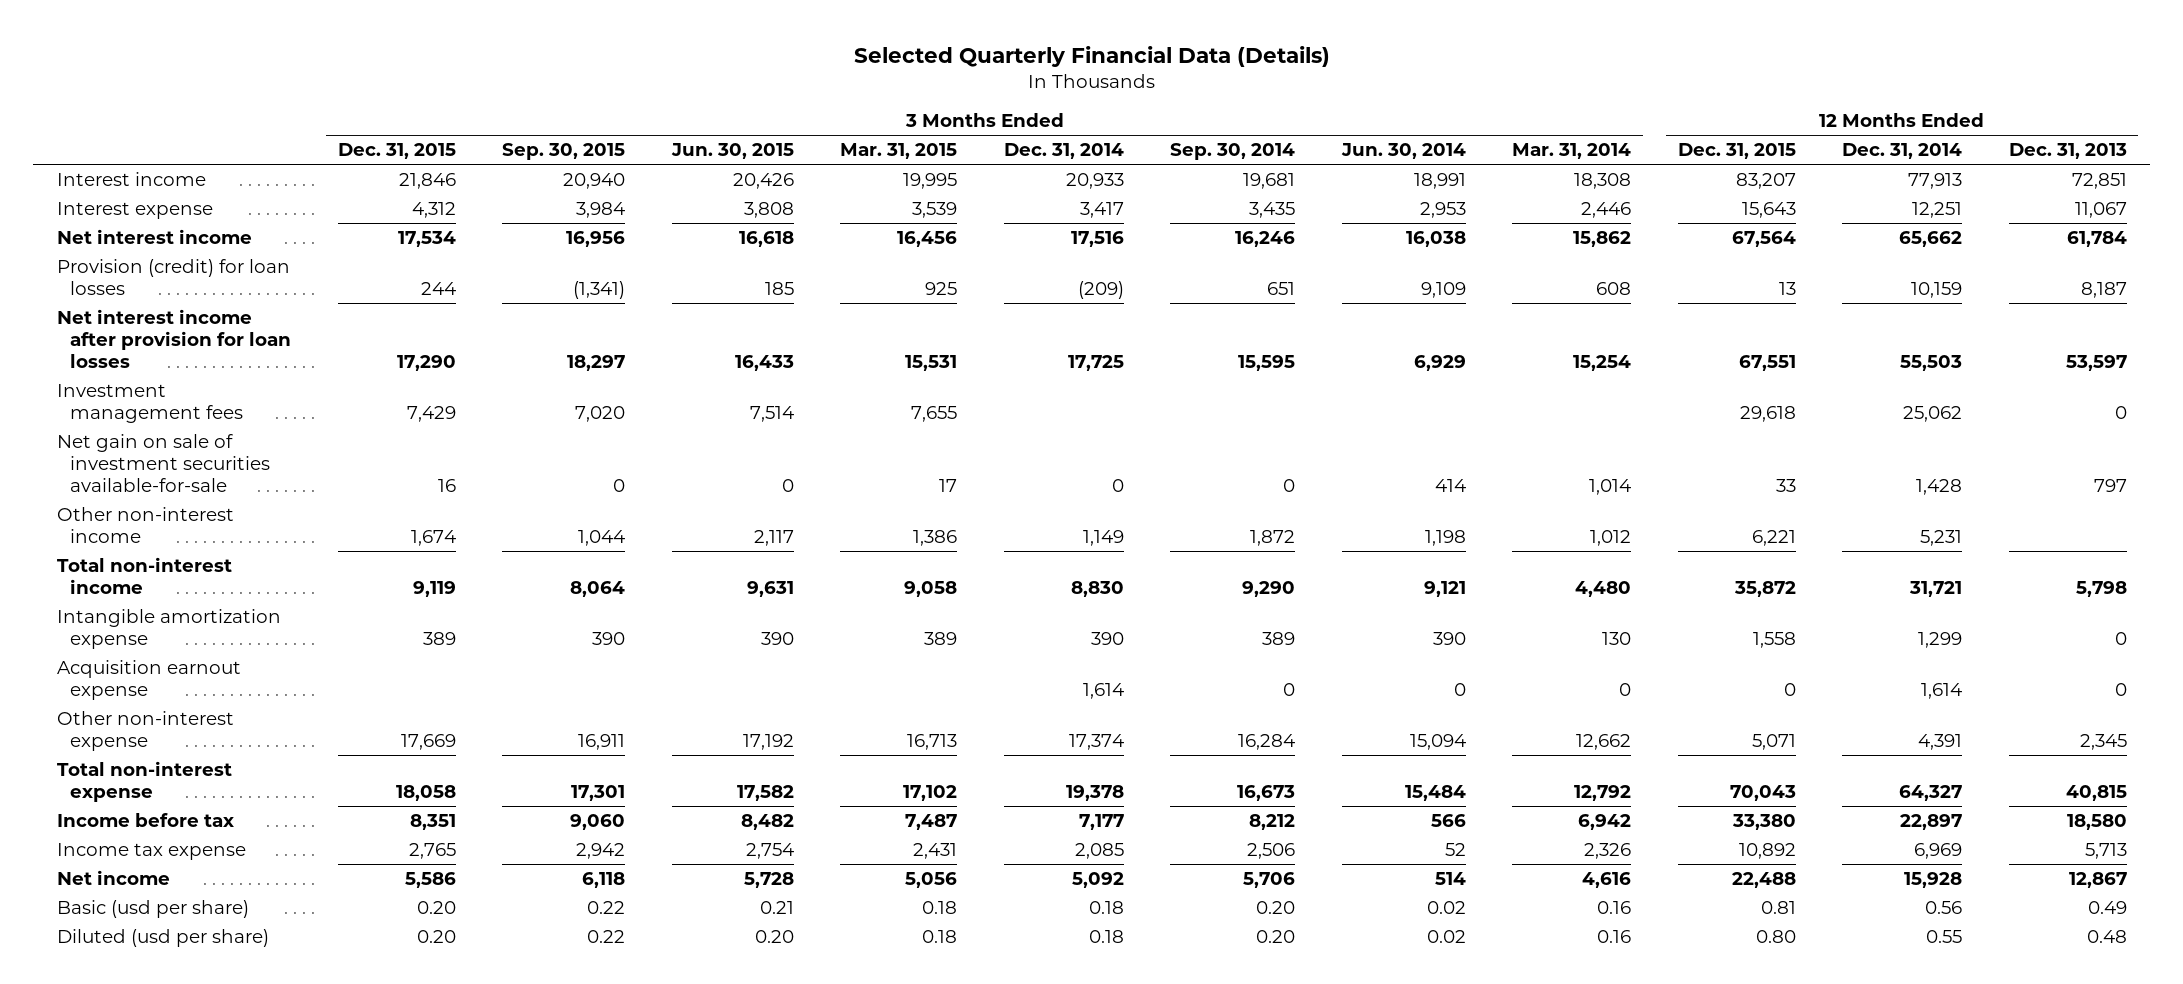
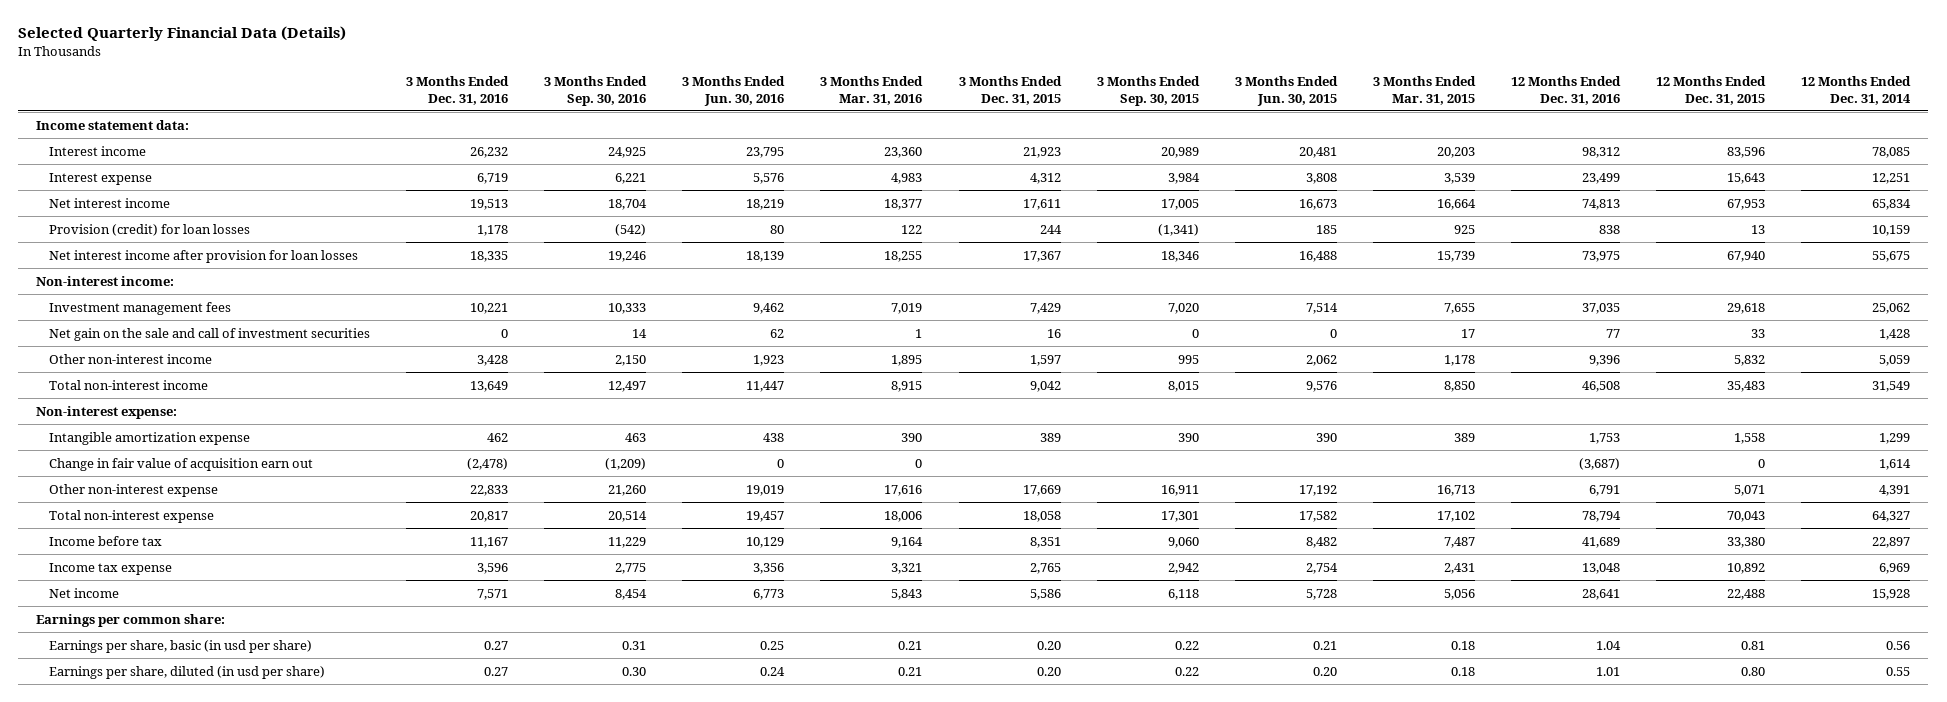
- | 3 Months Ended Dec. 31, 2015 | 3 Months Ended Sep. 30, 2015 | 3 Months Ended Jun. 30, 2015 | 3 Months Ended Mar. 31, 2015 | 3 Months Ended Dec. 31, 2014 | 3 Months Ended Sep. 30, 2014 | 3 Months Ended Jun. 30, 2014 | 3 Months Ended Mar. 31, 2014 | 12 Months Ended Dec. 31, 2015 | 12 Months Ended Dec. 31, 2014 | 12 Months Ended Dec. 31, 2013
+ | 3 Months Ended Dec. 31, 2016 | 3 Months Ended Sep. 30, 2016 | 3 Months Ended Jun. 30, 2016 | 3 Months Ended Mar. 31, 2016 | 3 Months Ended Dec. 31, 2015 | 3 Months Ended Sep. 30, 2015 | 3 Months Ended Jun. 30, 2015 | 3 Months Ended Mar. 31, 2015 | 12 Months Ended Dec. 31, 2016 | 12 Months Ended Dec. 31, 2015 | 12 Months Ended Dec. 31, 2014
- Interest income | 21,846 | 20,940 | 20,426 | 19,995 | 20,933 | 19,681 | 18,991 | 18,308 | 83,207 | 77,913 | 72,851
+ Income statement data:
+ Interest income | 26,232 | 24,925 | 23,795 | 23,360 | 21,923 | 20,989 | 20,481 | 20,203 | 98,312 | 83,596 | 78,085
- Net interest income | 17,534 | 16,956 | 16,618 | 16,456 | 17,516 | 16,246 | 16,038 | 15,862 | 67,564 | 65,662 | 61,784
+ Net interest income | 19,513 | 18,704 | 18,219 | 18,377 | 17,611 | 17,005 | 16,673 | 16,664 | 74,813 | 67,953 | 65,834
- Net interest income after provision for loan losses | 17,290 | 18,297 | 16,433 | 15,531 | 17,725 | 15,595 | 6,929 | 15,254 | 67,551 | 55,503 | 53,597
+ Net interest income after provision for loan losses | 18,335 | 19,246 | 18,139 | 18,255 | 17,367 | 18,346 | 16,488 | 15,739 | 73,975 | 67,940 | 55,675
+ Non-interest income:
- Net gain on sale of investment securities available-for-sale | 16 | 0 | 0 | 17 | 0 | 0 | 414 | 1,014 | 33 | 1,428 | 797
- Other non-interest income | 1,674 | 1,044 | 2,117 | 1,386 | 1,149 | 1,872 | 1,198 | 1,012 | 6,221 | 5,231 |
- Total non-interest income | 9,119 | 8,064 | 9,631 | 9,058 | 8,830 | 9,290 | 9,121 | 4,480 | 35,872 | 31,721 | 5,798
+ Net gain on the sale and call of investment securities | 0 | 14 | 62 | 1 | 16 | 0 | 0 | 17 | 77 | 33 | 1,428
+ Other non-interest income | 3,428 | 2,150 | 1,923 | 1,895 | 1,597 | 995 | 2,062 | 1,178 | 9,396 | 5,832 | 5,059
+ Total non-interest income | 13,649 | 12,497 | 11,447 | 8,915 | 9,042 | 8,015 | 9,576 | 8,850 | 46,508 | 35,483 | 31,549
+ Non-interest expense:
- Acquisition earnout expense | | | | | 1,614 | 0 | 0 | 0 | 0 | 1,614 | 0
+ Change in fair value of acquisition earn out | (2,478) | (1,209) | 0 | 0 | | | | | (3,687) | 0 | 1,614
- Basic (usd per share) | 0.20 | 0.22 | 0.21 | 0.18 | 0.18 | 0.20 | 0.02 | 0.16 | 0.81 | 0.56 | 0.49
- Diluted (usd per share) | 0.20 | 0.22 | 0.20 | 0.18 | 0.18 | 0.20 | 0.02 | 0.16 | 0.80 | 0.55 | 0.48
+ Earnings per common share:
+ Earnings per share, basic (in usd per share) | 0.27 | 0.31 | 0.25 | 0.21 | 0.20 | 0.22 | 0.21 | 0.18 | 1.04 | 0.81 | 0.56
+ Earnings per share, diluted (in usd per share) | 0.27 | 0.30 | 0.24 | 0.21 | 0.20 | 0.22 | 0.20 | 0.18 | 1.01 | 0.80 | 0.55

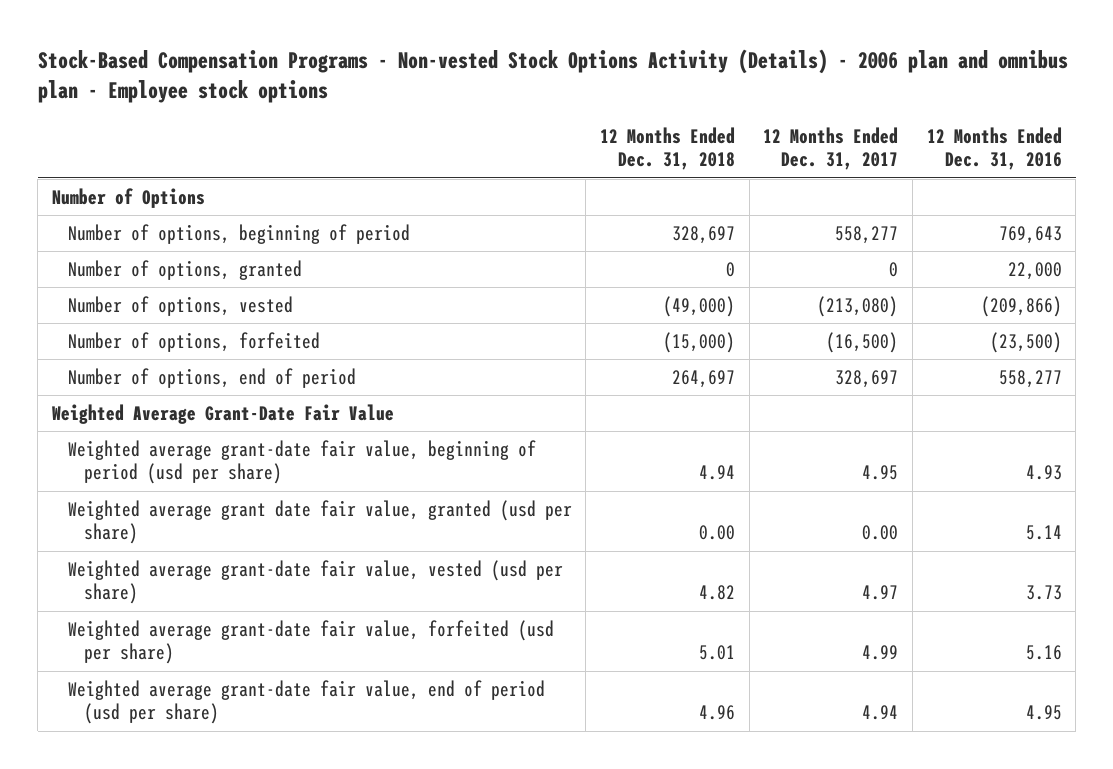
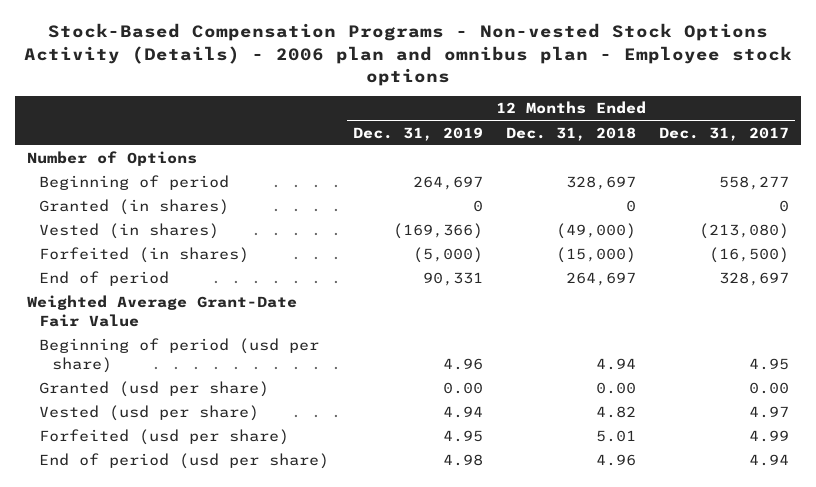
- | 12 Months Ended Dec. 31, 2018 | 12 Months Ended Dec. 31, 2017 | 12 Months Ended Dec. 31, 2016
+ | 12 Months Ended Dec. 31, 2019 | 12 Months Ended Dec. 31, 2018 | 12 Months Ended Dec. 31, 2017
- Number of options, beginning of period | 328,697 | 558,277 | 769,643
- Number of options, granted | 0 | 0 | 22,000
- Number of options, vested | (49,000) | (213,080) | (209,866)
- Number of options, forfeited | (15,000) | (16,500) | (23,500)
- Number of options, end of period | 264,697 | 328,697 | 558,277
+ Beginning of period | 264,697 | 328,697 | 558,277
+ Granted (in shares) | 0 | 0 | 0
+ Vested (in shares) | (169,366) | (49,000) | (213,080)
+ Forfeited (in shares) | (5,000) | (15,000) | (16,500)
+ End of period | 90,331 | 264,697 | 328,697
- Weighted average grant-date fair value, beginning of period (usd per share) | 4.94 | 4.95 | 4.93
- Weighted average grant date fair value, granted (usd per share) | 0.00 | 0.00 | 5.14
- Weighted average grant-date fair value, vested (usd per share) | 4.82 | 4.97 | 3.73
- Weighted average grant-date fair value, forfeited (usd per share) | 5.01 | 4.99 | 5.16
- Weighted average grant-date fair value, end of period (usd per share) | 4.96 | 4.94 | 4.95
+ Beginning of period (usd per share) | 4.96 | 4.94 | 4.95
+ Granted (usd per share) | 0.00 | 0.00 | 0.00
+ Vested (usd per share) | 4.94 | 4.82 | 4.97
+ Forfeited (usd per share) | 4.95 | 5.01 | 4.99
+ End of period (usd per share) | 4.98 | 4.96 | 4.94

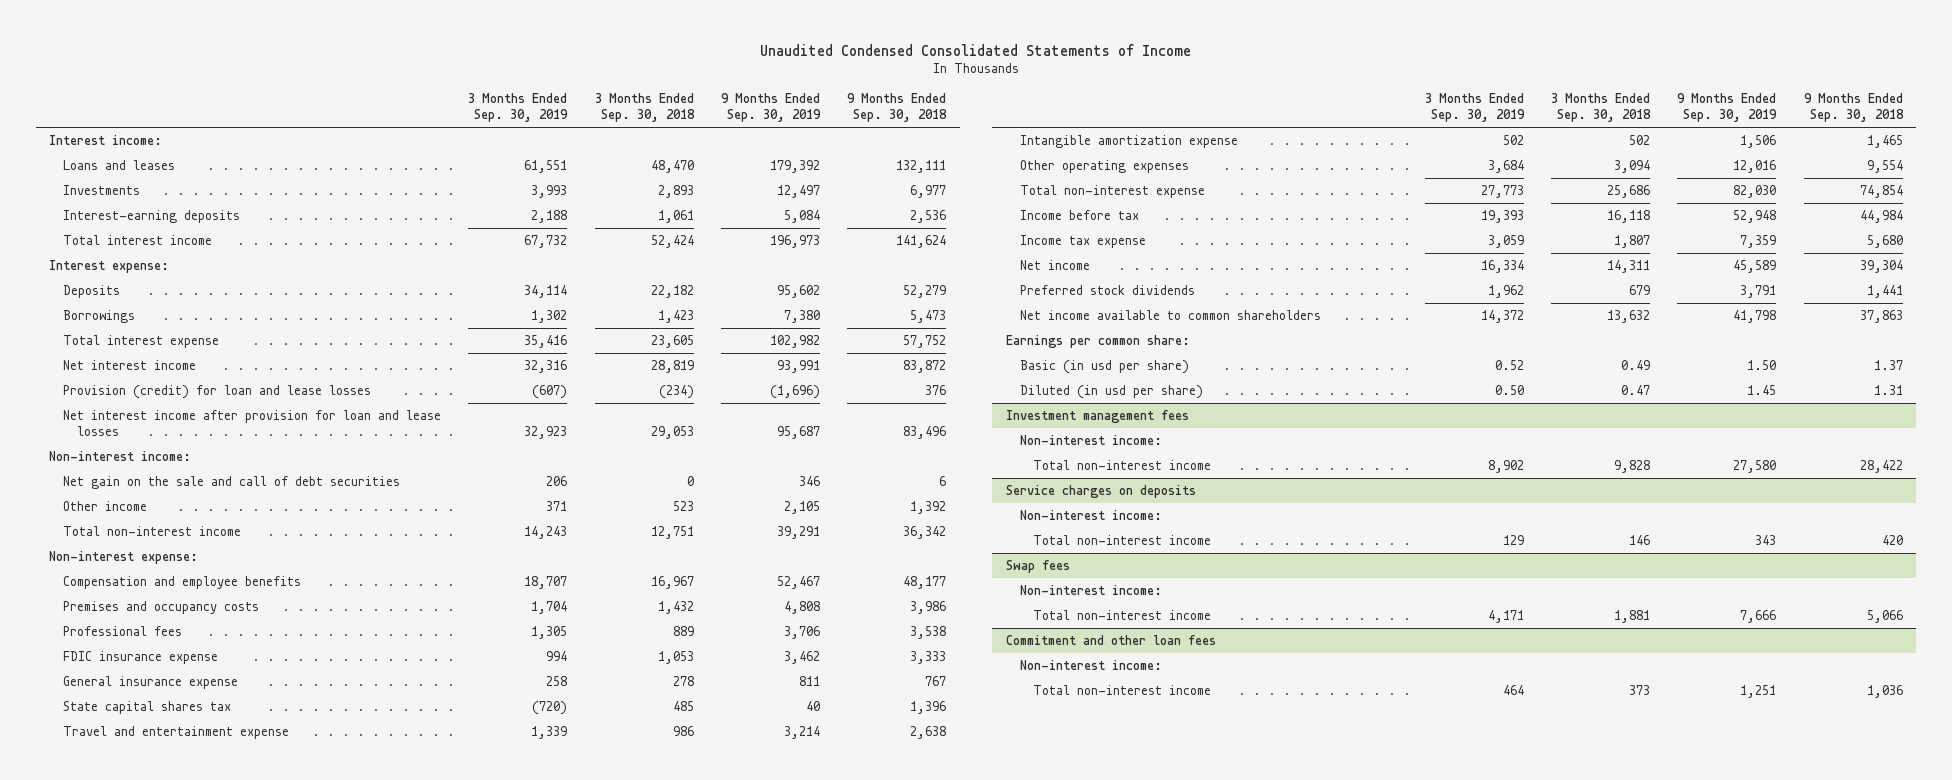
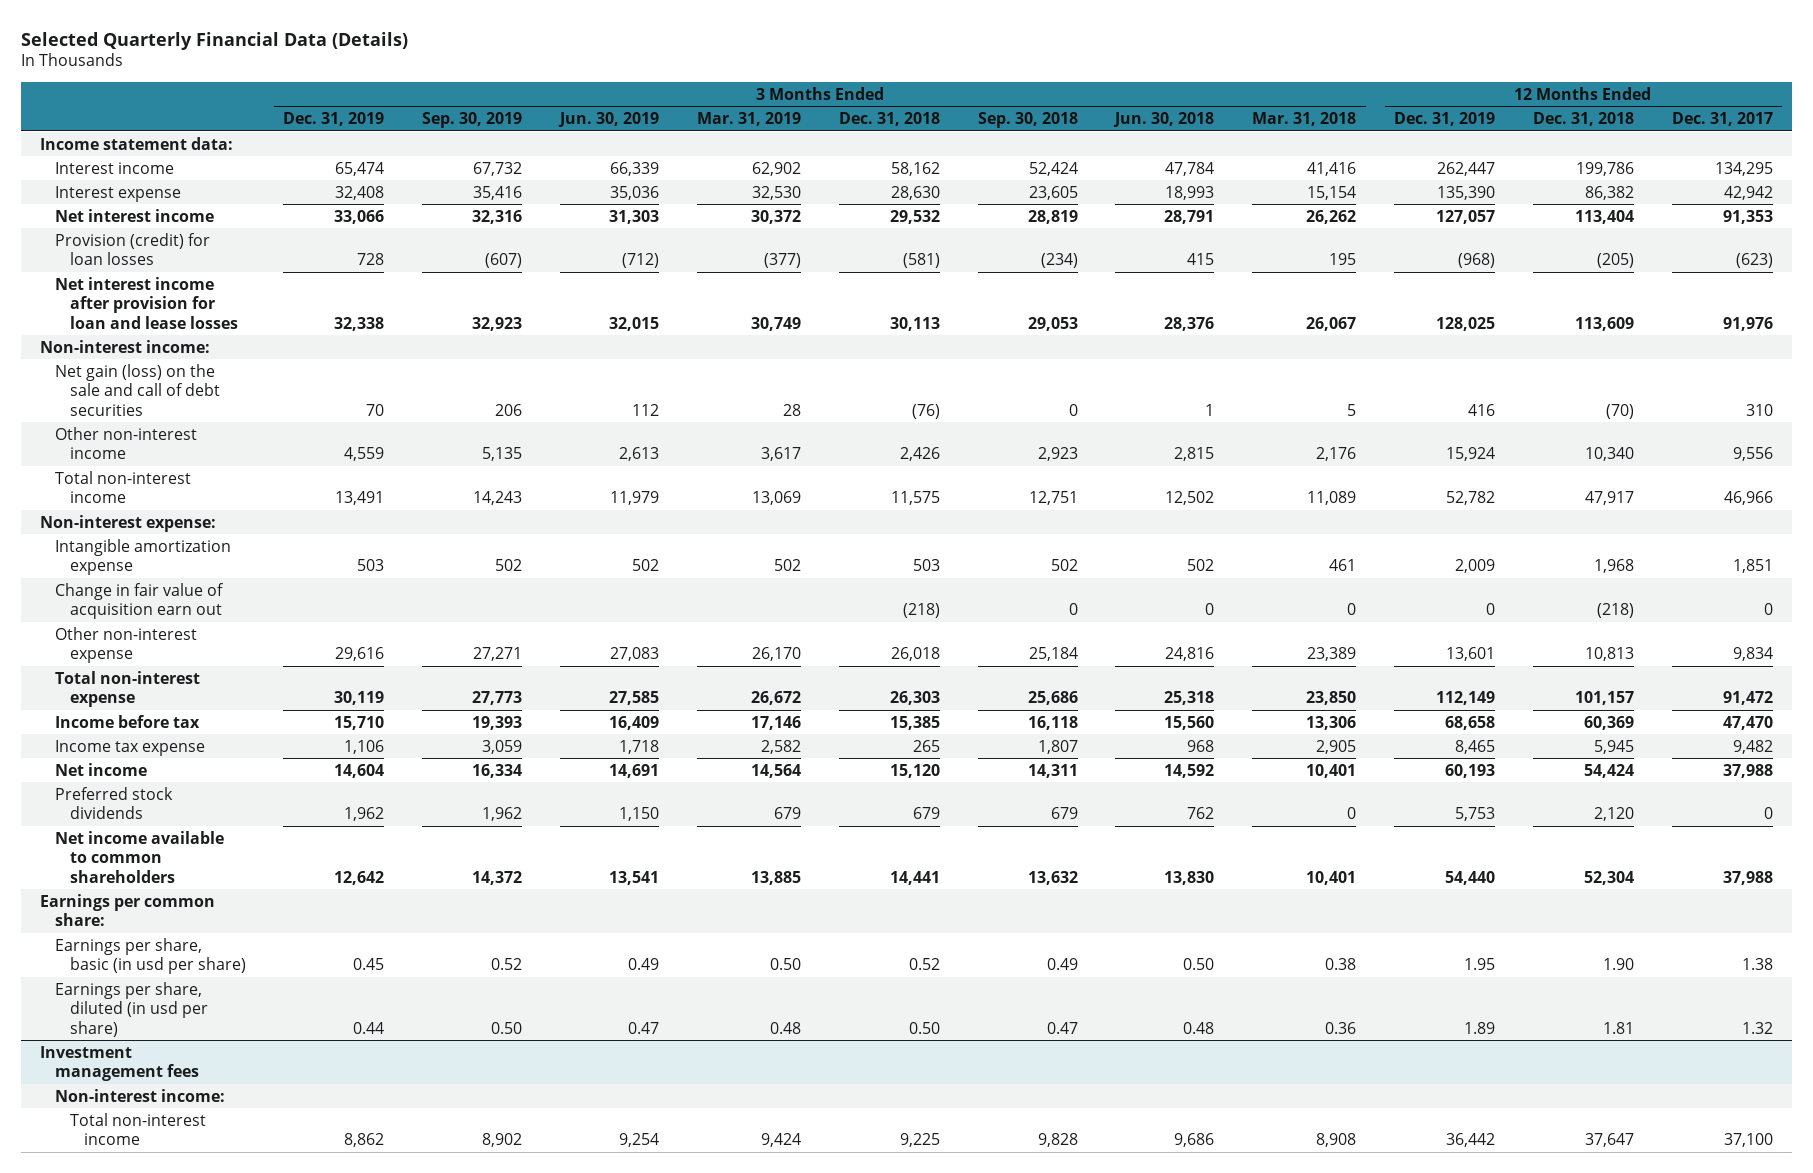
- Unaudited Condensed Consolidated Statements of Income
+ Selected Quarterly Financial Data (Details)
- | 3 Months Ended Sep. 30, 2019 | 3 Months Ended Sep. 30, 2018 | 9 Months Ended Sep. 30, 2019 | 9 Months Ended Sep. 30, 2018
+ | 3 Months Ended Dec. 31, 2019 | 3 Months Ended Sep. 30, 2019 | 3 Months Ended Jun. 30, 2019 | 3 Months Ended Mar. 31, 2019 | 3 Months Ended Dec. 31, 2018 | 3 Months Ended Sep. 30, 2018 | 3 Months Ended Jun. 30, 2018 | 3 Months Ended Mar. 31, 2018 | 12 Months Ended Dec. 31, 2019 | 12 Months Ended Dec. 31, 2018 | 12 Months Ended Dec. 31, 2017
- Interest income:
- Loans and leases | 61,551 | 48,470 | 179,392 | 132,111
- Investments | 3,993 | 2,893 | 12,497 | 6,977
- Interest-earning deposits | 2,188 | 1,061 | 5,084 | 2,536
- Total interest income | 67,732 | 52,424 | 196,973 | 141,624
- Interest expense:
- Deposits | 34,114 | 22,182 | 95,602 | 52,279
- Borrowings | 1,302 | 1,423 | 7,380 | 5,473
- Total interest expense | 35,416 | 23,605 | 102,982 | 57,752
+ Income statement data:
+ Interest income | 65,474 | 67,732 | 66,339 | 62,902 | 58,162 | 52,424 | 47,784 | 41,416 | 262,447 | 199,786 | 134,295
+ Interest expense | 32,408 | 35,416 | 35,036 | 32,530 | 28,630 | 23,605 | 18,993 | 15,154 | 135,390 | 86,382 | 42,942
- Provision (credit) for loan and lease losses | (607) | (234) | (1,696) | 376
+ Provision (credit) for loan losses | 728 | (607) | (712) | (377) | (581) | (234) | 415 | 195 | (968) | (205) | (623)
- Net gain on the sale and call of debt securities | 206 | 0 | 346 | 6
- Other income | 371 | 523 | 2,105 | 1,392
+ Net gain (loss) on the sale and call of debt securities | 70 | 206 | 112 | 28 | (76) | 0 | 1 | 5 | 416 | (70) | 310
+ Other non-interest income | 4,559 | 5,135 | 2,613 | 3,617 | 2,426 | 2,923 | 2,815 | 2,176 | 15,924 | 10,340 | 9,556
- Compensation and employee benefits | 18,707 | 16,967 | 52,467 | 48,177
- Premises and occupancy costs | 1,704 | 1,432 | 4,808 | 3,986
- Professional fees | 1,305 | 889 | 3,706 | 3,538
- FDIC insurance expense | 994 | 1,053 | 3,462 | 3,333
- General insurance expense | 258 | 278 | 811 | 767
- State capital shares tax | (720) | 485 | 40 | 1,396
- Travel and entertainment expense | 1,339 | 986 | 3,214 | 2,638
- Other operating expenses | 3,684 | 3,094 | 12,016 | 9,554
+ Change in fair value of acquisition earn out | | | | | (218) | 0 | 0 | 0 | 0 | (218) | 0
+ Other non-interest expense | 29,616 | 27,271 | 27,083 | 26,170 | 26,018 | 25,184 | 24,816 | 23,389 | 13,601 | 10,813 | 9,834
- Basic (in usd per share) | 0.52 | 0.49 | 1.50 | 1.37
- Diluted (in usd per share) | 0.50 | 0.47 | 1.45 | 1.31
+ Earnings per share, basic (in usd per share) | 0.45 | 0.52 | 0.49 | 0.50 | 0.52 | 0.49 | 0.50 | 0.38 | 1.95 | 1.90 | 1.38
+ Earnings per share, diluted (in usd per share) | 0.44 | 0.50 | 0.47 | 0.48 | 0.50 | 0.47 | 0.48 | 0.36 | 1.89 | 1.81 | 1.32
- Service charges on deposits
- Non-interest income:
- Total non-interest income | 129 | 146 | 343 | 420
- Swap fees
- Non-interest income:
- Total non-interest income | 4,171 | 1,881 | 7,666 | 5,066
- Commitment and other loan fees
- Non-interest income:
- Total non-interest income | 464 | 373 | 1,251 | 1,036

